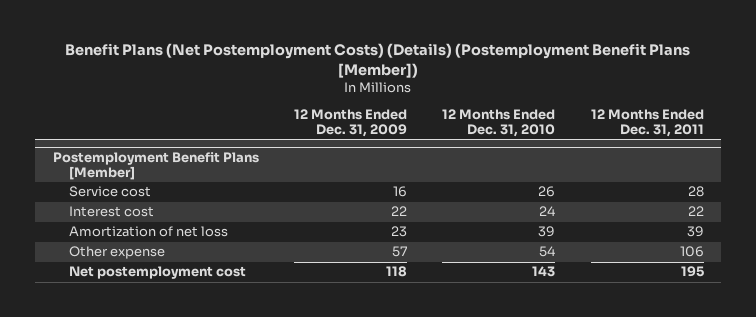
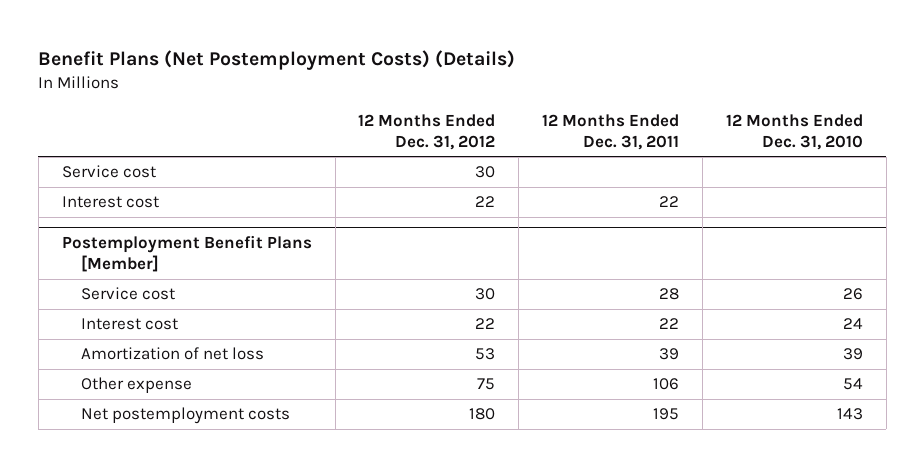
- Benefit Plans (Net Postemployment Costs) (Details) (Postemployment Benefit Plans [Member])
+ Benefit Plans (Net Postemployment Costs) (Details)
- | 12 Months Ended Dec. 31, 2009 | 12 Months Ended Dec. 31, 2010 | 12 Months Ended Dec. 31, 2011
+ | 12 Months Ended Dec. 31, 2012 | 12 Months Ended Dec. 31, 2011 | 12 Months Ended Dec. 31, 2010
+ Service cost | 30 | |
+ Interest cost | 22 | 22 |
@ Postemployment Benefit Plans [Member]
- Net postemployment cost | 118 | 143 | 195
+ Net postemployment costs | 180 | 195 | 143

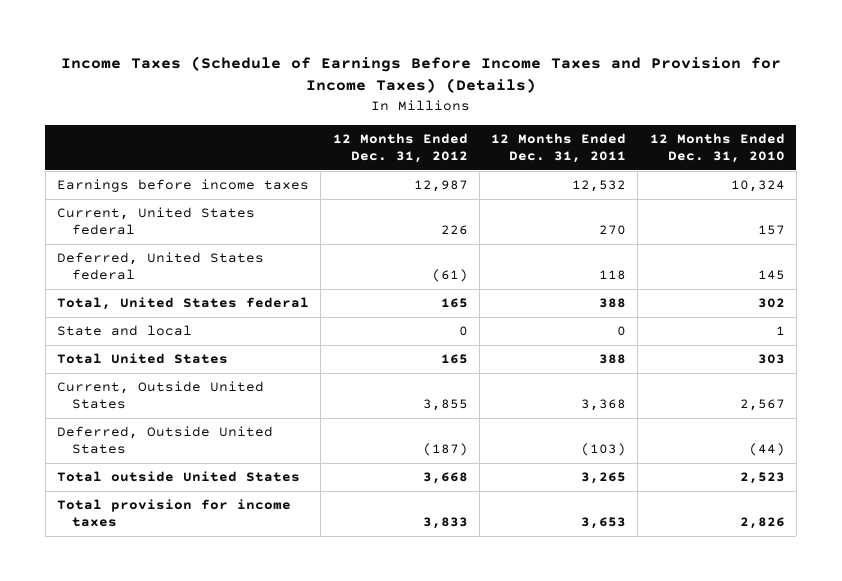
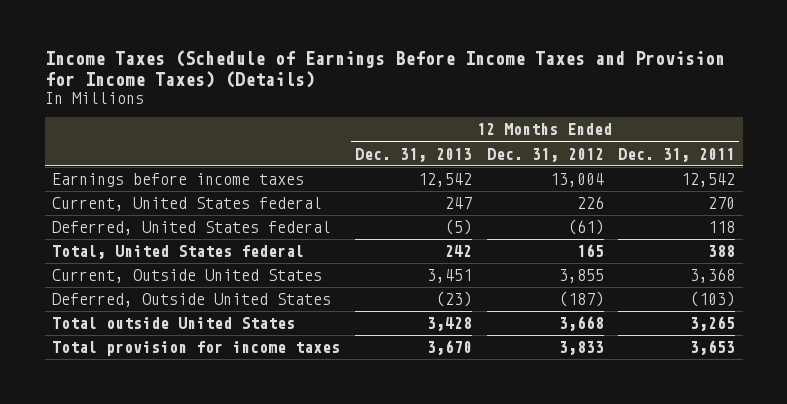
- | 12 Months Ended Dec. 31, 2012 | 12 Months Ended Dec. 31, 2011 | 12 Months Ended Dec. 31, 2010
+ | 12 Months Ended Dec. 31, 2013 | 12 Months Ended Dec. 31, 2012 | 12 Months Ended Dec. 31, 2011
- Earnings before income taxes | 12,987 | 12,532 | 10,324
+ Earnings before income taxes | 12,542 | 13,004 | 12,542
- State and local | 0 | 0 | 1
- Total United States | 165 | 388 | 303

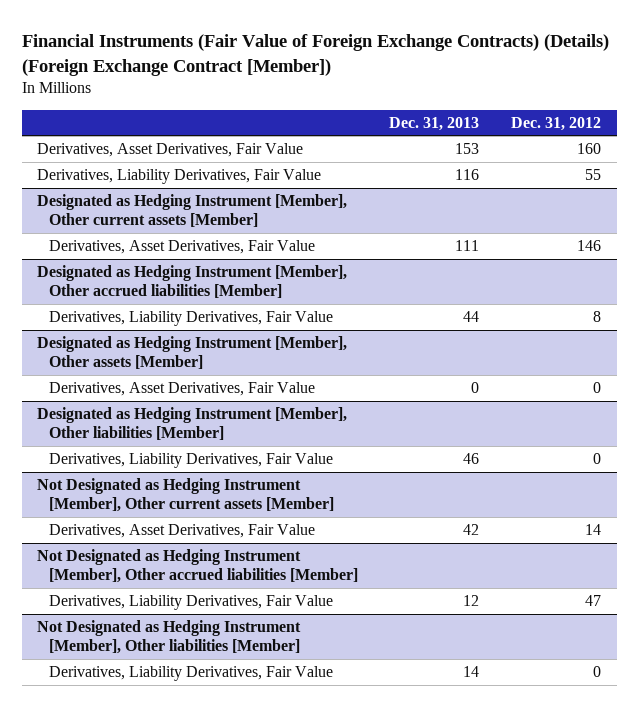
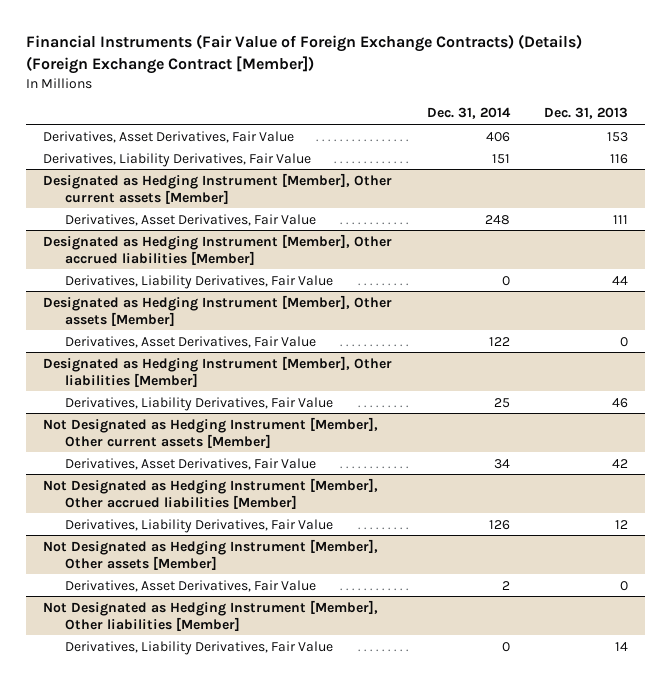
- | Dec. 31, 2013 | Dec. 31, 2012
+ | Dec. 31, 2014 | Dec. 31, 2013
+ Not Designated as Hedging Instrument [Member], Other assets [Member]
+ Derivatives, Asset Derivatives, Fair Value | 2 | 0

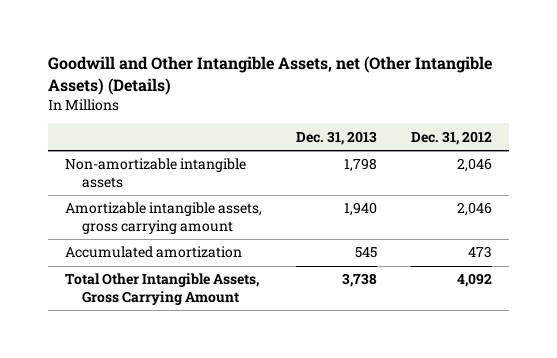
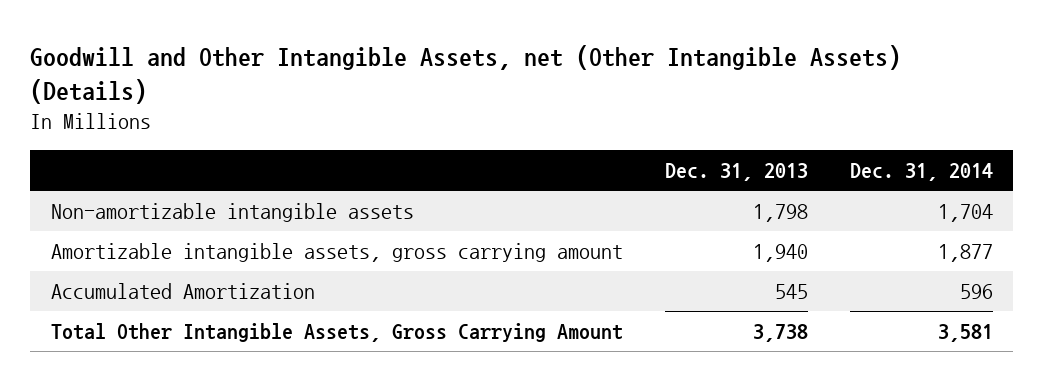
- | Dec. 31, 2013 | Dec. 31, 2012
+ | Dec. 31, 2013 | Dec. 31, 2014
- Accumulated amortization | 545 | 473
+ Accumulated Amortization | 545 | 596

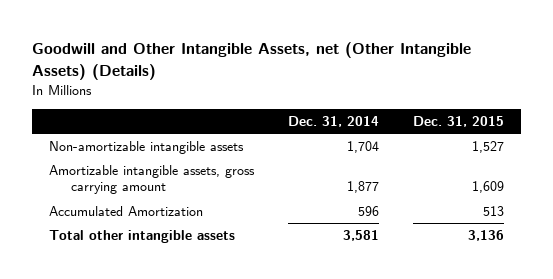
- | Dec. 31, 2013 | Dec. 31, 2014
+ | Dec. 31, 2014 | Dec. 31, 2015
- Total Other Intangible Assets, Gross Carrying Amount | 3,738 | 3,581
+ Total other intangible assets | 3,581 | 3,136

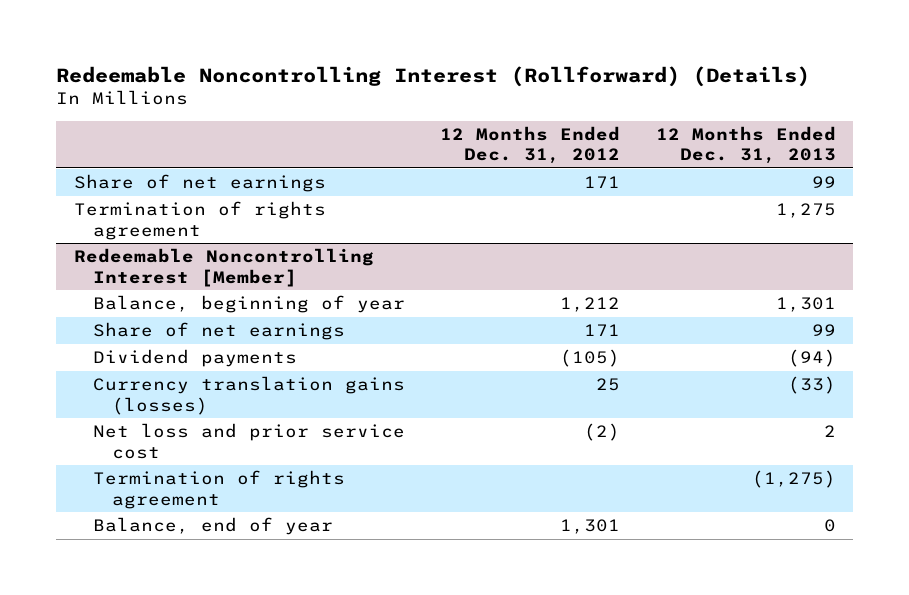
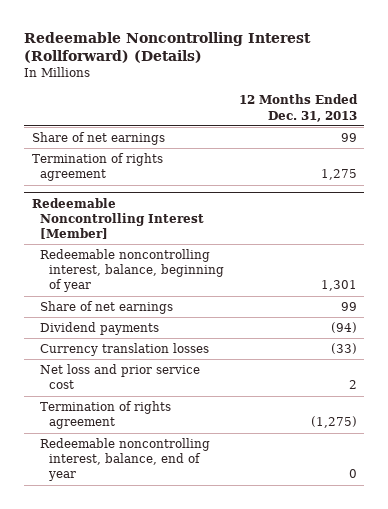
- | 12 Months Ended Dec. 31, 2012 | 12 Months Ended Dec. 31, 2013
+ | 12 Months Ended Dec. 31, 2013
@ Redeemable Noncontrolling Interest [Member]
- Balance, beginning of year | 1,212 | 1,301
+ Redeemable noncontrolling interest, balance, beginning of year | 1,301
- Currency translation gains (losses) | 25 | (33)
+ Currency translation losses | (33)
- Balance, end of year | 1,301 | 0
+ Redeemable noncontrolling interest, balance, end of year | 0

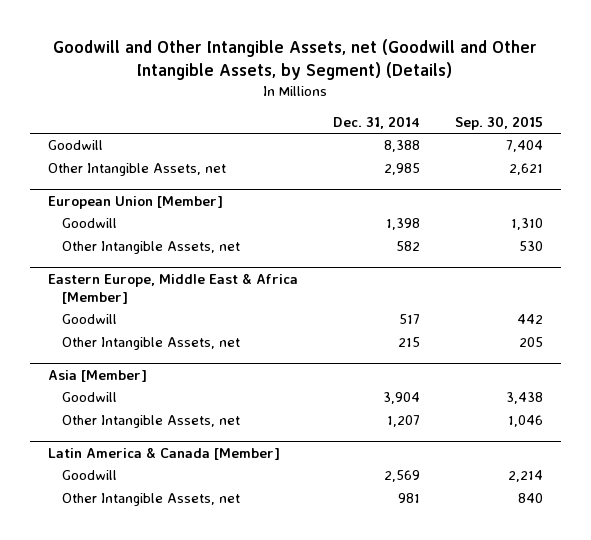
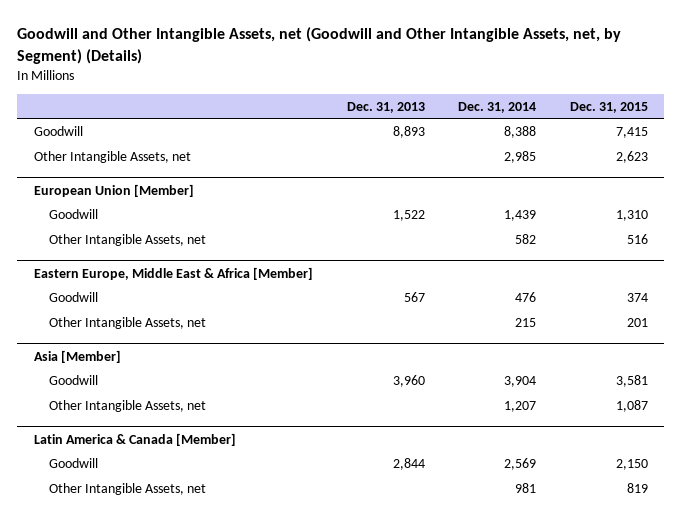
- Goodwill and Other Intangible Assets, net (Goodwill and Other Intangible Assets, by Segment) (Details)
+ Goodwill and Other Intangible Assets, net (Goodwill and Other Intangible Assets, net, by Segment) (Details)
- | Dec. 31, 2014 | Sep. 30, 2015
+ | Dec. 31, 2013 | Dec. 31, 2014 | Dec. 31, 2015
@ European Union [Member]
- Goodwill | 1,398 | 1,310
+ Goodwill | 1,522 | 1,439 | 1,310
@ Eastern Europe, Middle East & Africa [Member]
- Goodwill | 517 | 442
+ Goodwill | 567 | 476 | 374

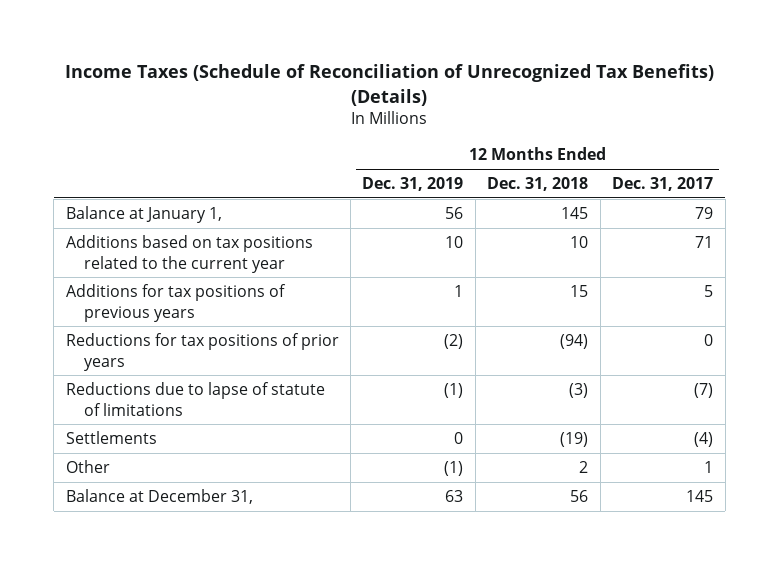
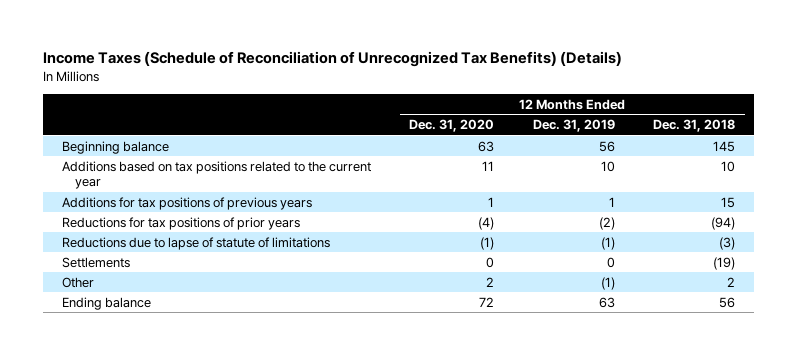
- | 12 Months Ended Dec. 31, 2019 | 12 Months Ended Dec. 31, 2018 | 12 Months Ended Dec. 31, 2017
+ | 12 Months Ended Dec. 31, 2020 | 12 Months Ended Dec. 31, 2019 | 12 Months Ended Dec. 31, 2018
- Balance at January 1, | 56 | 145 | 79
+ Beginning balance | 63 | 56 | 145
- Balance at December 31, | 63 | 56 | 145
+ Ending balance | 72 | 63 | 56

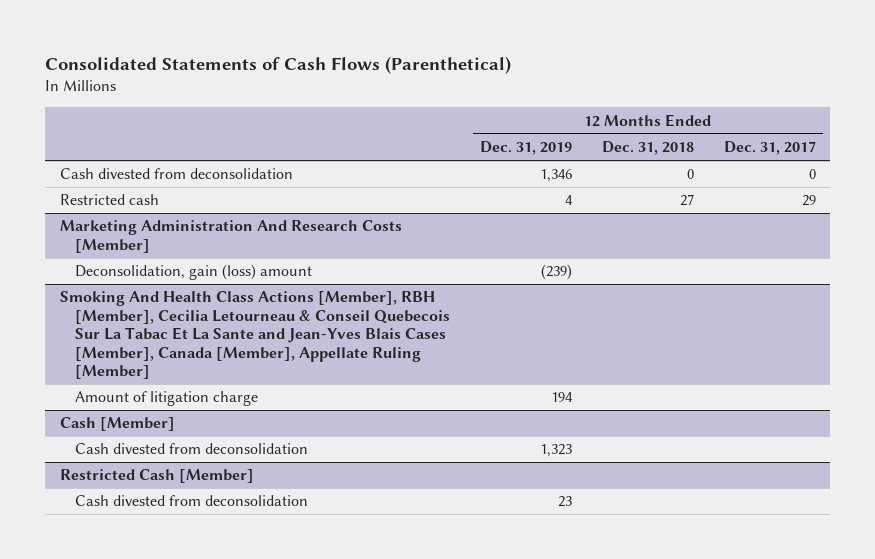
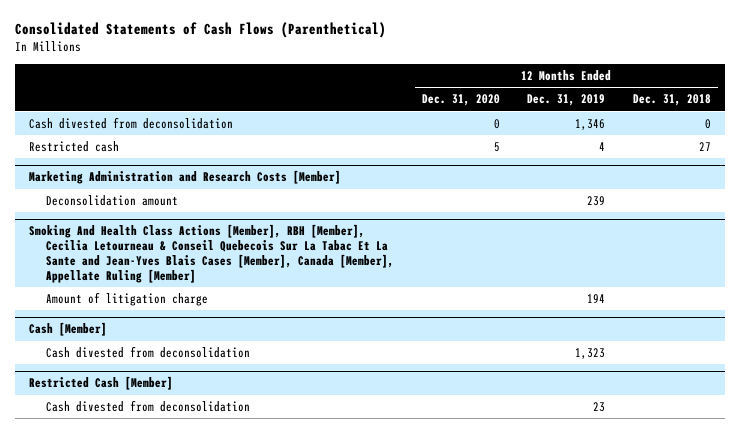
- | 12 Months Ended Dec. 31, 2019 | 12 Months Ended Dec. 31, 2018 | 12 Months Ended Dec. 31, 2017
+ | 12 Months Ended Dec. 31, 2020 | 12 Months Ended Dec. 31, 2019 | 12 Months Ended Dec. 31, 2018
- Marketing Administration And Research Costs [Member]
- Deconsolidation, gain (loss) amount | (239) | |
+ Marketing Administration and Research Costs [Member]
+ Deconsolidation amount | | 239 |

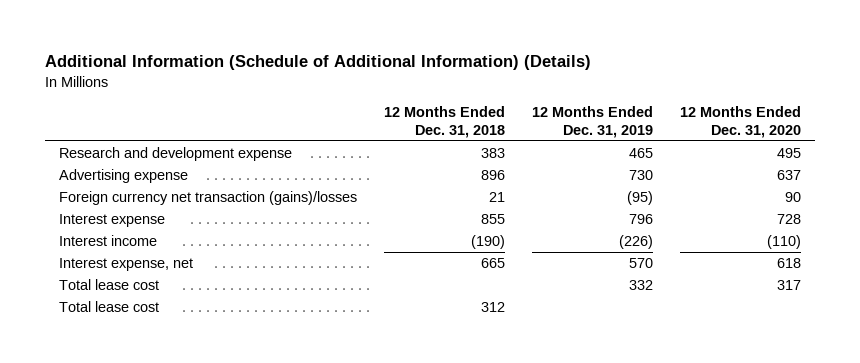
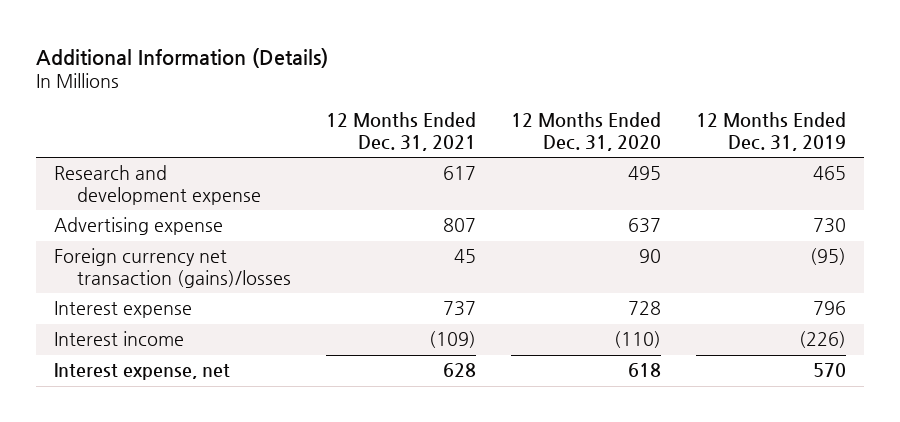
- Additional Information (Schedule of Additional Information) (Details)
+ Additional Information (Details)
- | 12 Months Ended Dec. 31, 2018 | 12 Months Ended Dec. 31, 2019 | 12 Months Ended Dec. 31, 2020
+ | 12 Months Ended Dec. 31, 2021 | 12 Months Ended Dec. 31, 2020 | 12 Months Ended Dec. 31, 2019
- Total lease cost | | 332 | 317
- Total lease cost | 312 | |

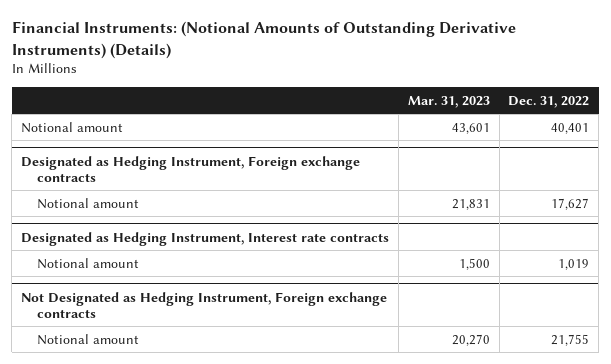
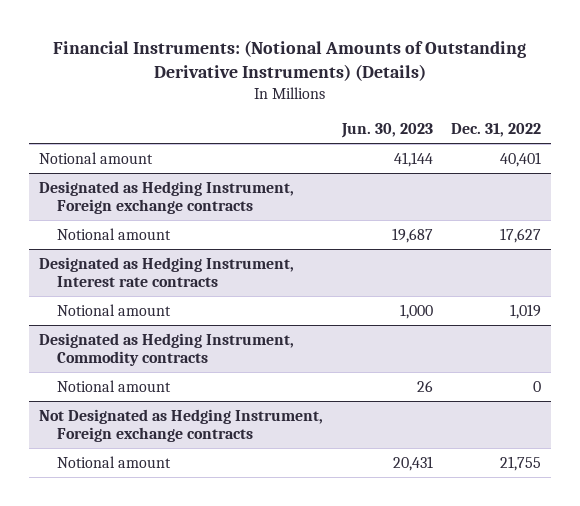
- | Mar. 31, 2023 | Dec. 31, 2022
+ | Jun. 30, 2023 | Dec. 31, 2022
+ Designated as Hedging Instrument, Commodity contracts
+ Notional amount | 26 | 0

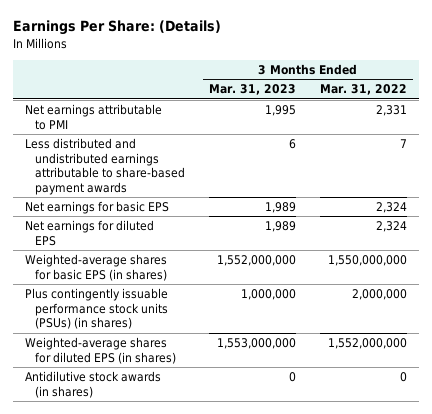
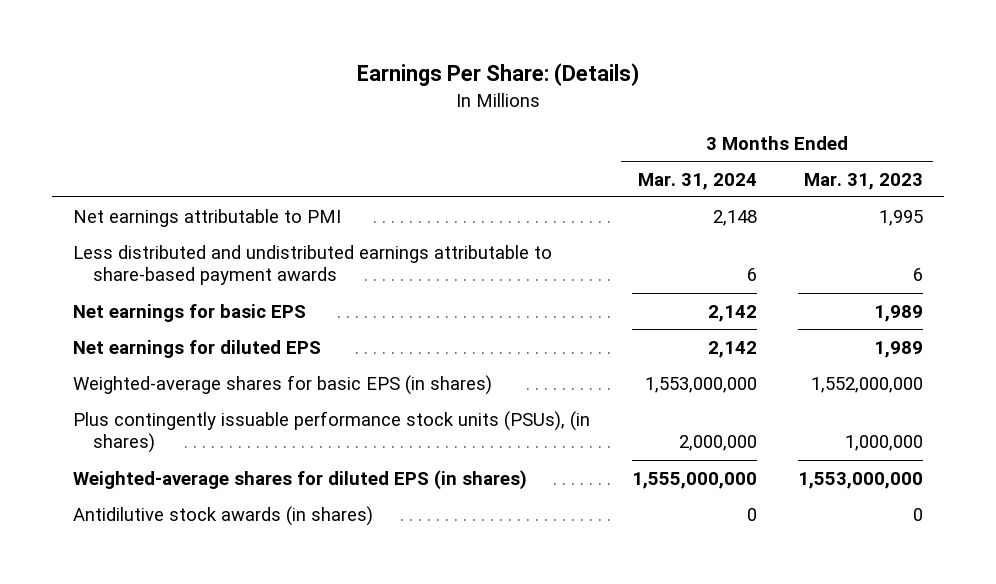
- | 3 Months Ended Mar. 31, 2023 | 3 Months Ended Mar. 31, 2022
+ | 3 Months Ended Mar. 31, 2024 | 3 Months Ended Mar. 31, 2023
- Plus contingently issuable performance stock units (PSUs) (in shares) | 1,000,000 | 2,000,000
+ Plus contingently issuable performance stock units (PSUs), (in shares) | 2,000,000 | 1,000,000

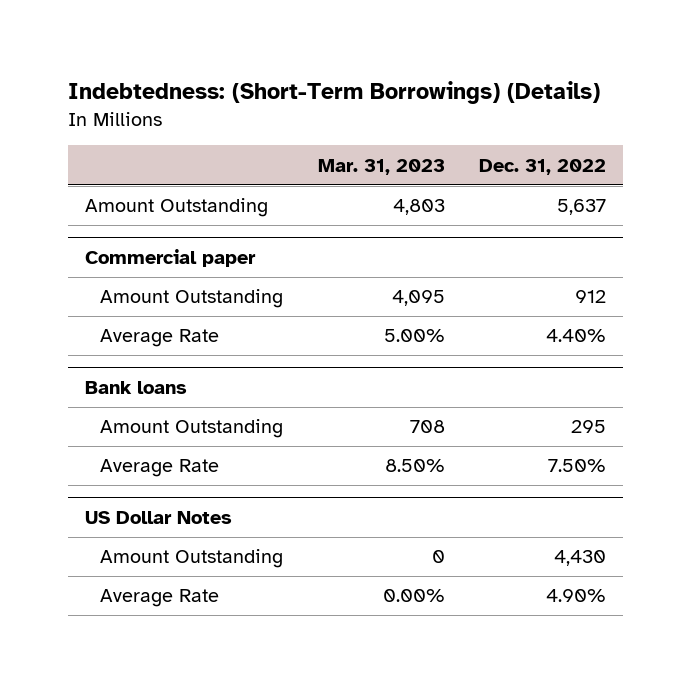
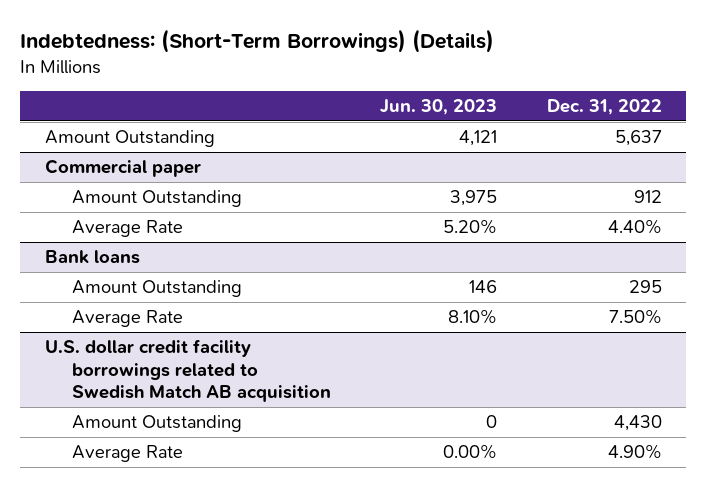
- | Mar. 31, 2023 | Dec. 31, 2022
+ | Jun. 30, 2023 | Dec. 31, 2022
- US Dollar Notes
+ U.S. dollar credit facility borrowings related to Swedish Match AB acquisition

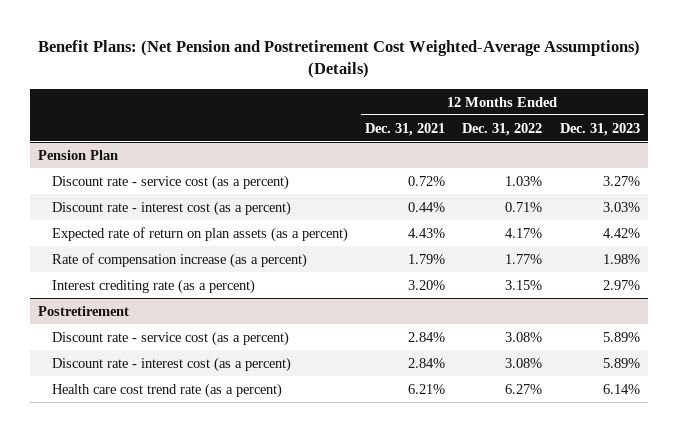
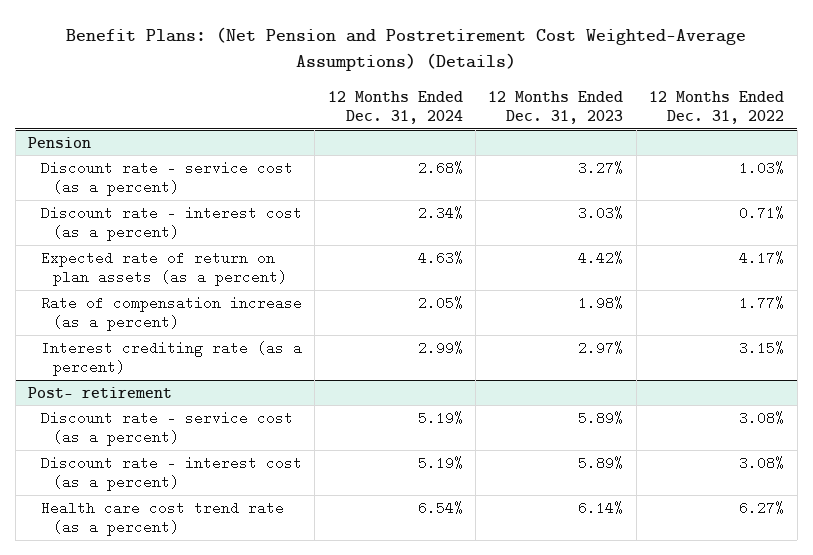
- | 12 Months Ended Dec. 31, 2021 | 12 Months Ended Dec. 31, 2022 | 12 Months Ended Dec. 31, 2023
+ | 12 Months Ended Dec. 31, 2024 | 12 Months Ended Dec. 31, 2023 | 12 Months Ended Dec. 31, 2022
- Pension Plan
+ Pension
- Postretirement
+ Post- retirement

